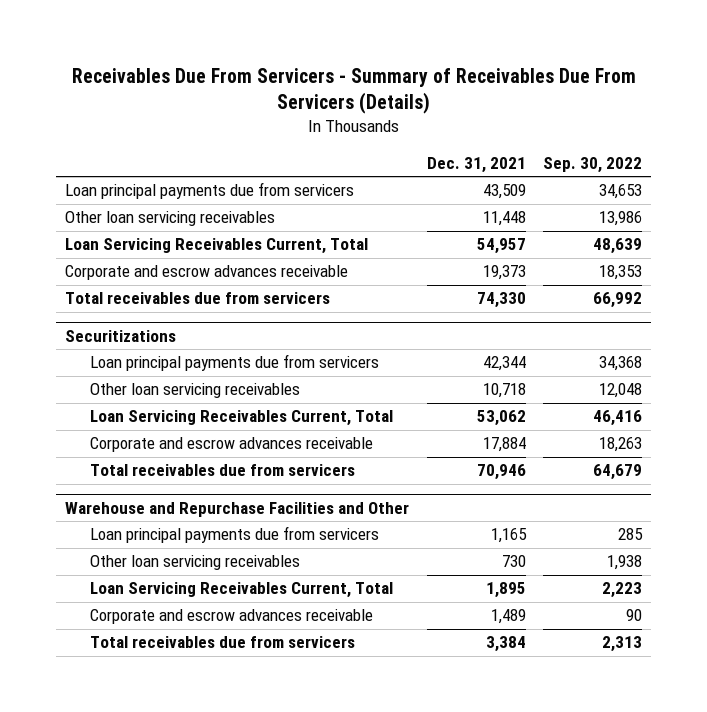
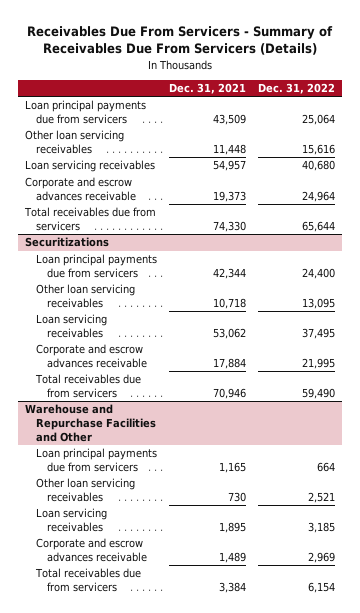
- | Dec. 31, 2021 | Sep. 30, 2022
+ | Dec. 31, 2021 | Dec. 31, 2022
- Loan Servicing Receivables Current, Total | 54,957 | 48,639
+ Loan servicing receivables | 54,957 | 40,680
@ Securitizations
- Loan Servicing Receivables Current, Total | 53,062 | 46,416
+ Loan servicing receivables | 53,062 | 37,495
@ Warehouse and Repurchase Facilities and Other
- Loan Servicing Receivables Current, Total | 1,895 | 2,223
+ Loan servicing receivables | 1,895 | 3,185

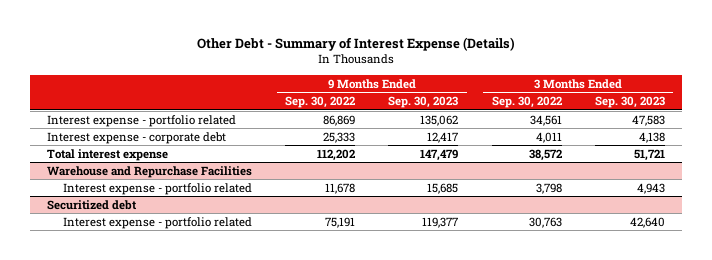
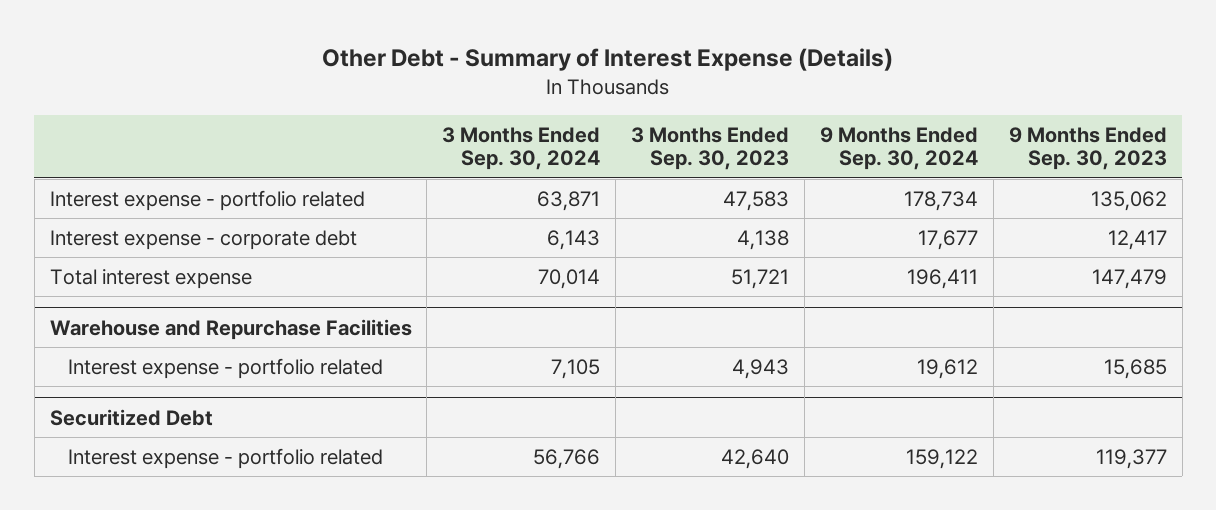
- | 9 Months Ended Sep. 30, 2022 | 9 Months Ended Sep. 30, 2023 | 3 Months Ended Sep. 30, 2022 | 3 Months Ended Sep. 30, 2023
+ | 3 Months Ended Sep. 30, 2024 | 3 Months Ended Sep. 30, 2023 | 9 Months Ended Sep. 30, 2024 | 9 Months Ended Sep. 30, 2023
- Securitized debt
+ Securitized Debt

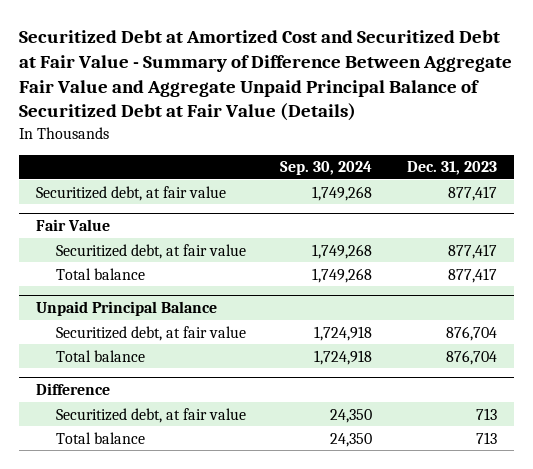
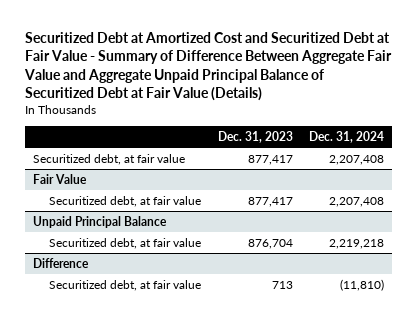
- | Sep. 30, 2024 | Dec. 31, 2023
+ | Dec. 31, 2023 | Dec. 31, 2024
@ Fair Value
- Total balance | 1,749,268 | 877,417
@ Unpaid Principal Balance
- Total balance | 1,724,918 | 876,704
@ Difference
- Total balance | 24,350 | 713

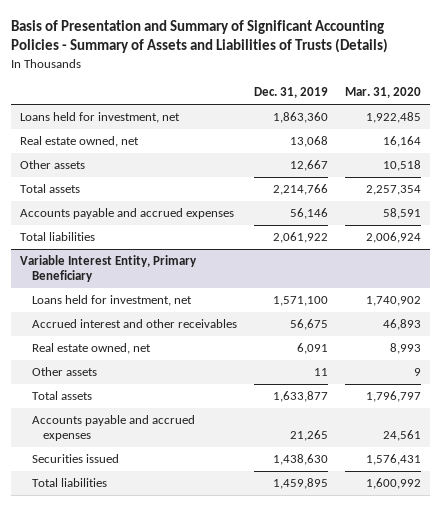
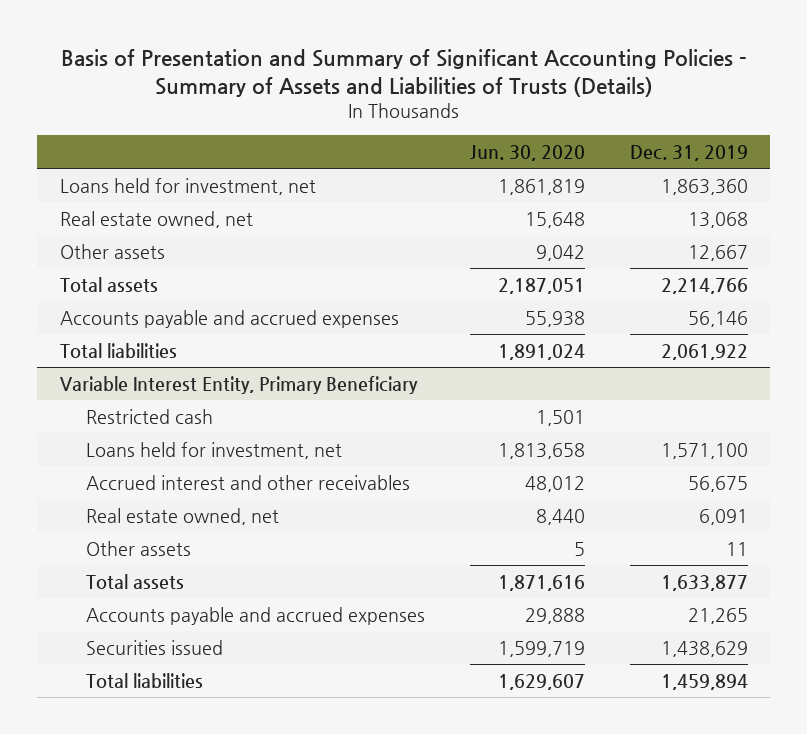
- | Dec. 31, 2019 | Mar. 31, 2020
+ | Jun. 30, 2020 | Dec. 31, 2019
@ Variable Interest Entity, Primary Beneficiary
+ Restricted cash | 1,501 |
- Securities issued | 1,438,630 | 1,576,431
- Total liabilities | 1,459,895 | 1,600,992
+ Securities issued | 1,599,719 | 1,438,629
+ Total liabilities | 1,629,607 | 1,459,894

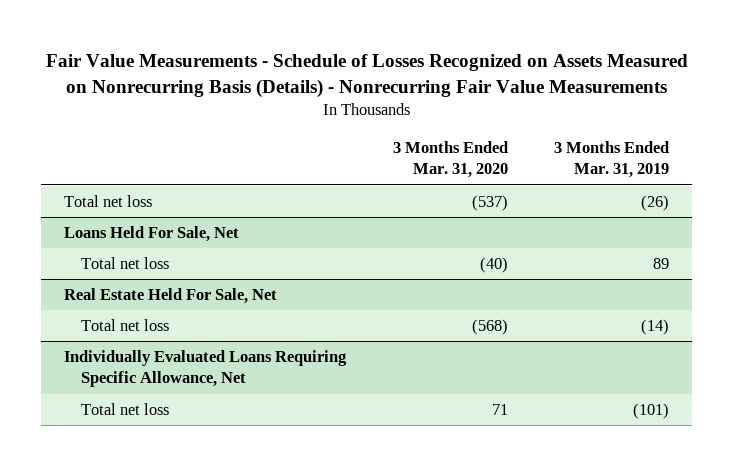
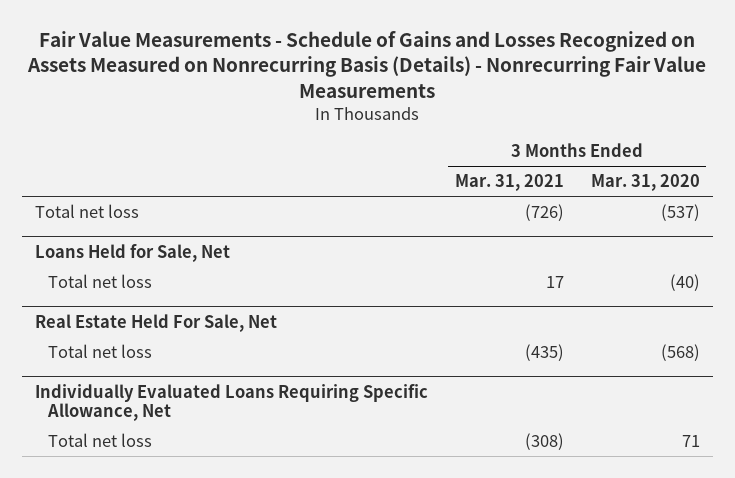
- Fair Value Measurements - Schedule of Losses Recognized on Assets Measured on Nonrecurring Basis (Details) - Nonrecurring Fair Value Measurements
+ Fair Value Measurements - Schedule of Gains and Losses Recognized on Assets Measured on Nonrecurring Basis (Details) - Nonrecurring Fair Value Measurements
- | 3 Months Ended Mar. 31, 2020 | 3 Months Ended Mar. 31, 2019
+ | 3 Months Ended Mar. 31, 2021 | 3 Months Ended Mar. 31, 2020
- Loans Held For Sale, Net
+ Loans Held for Sale, Net

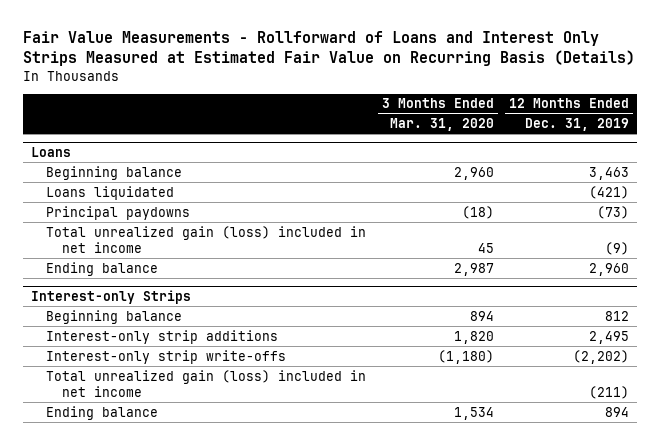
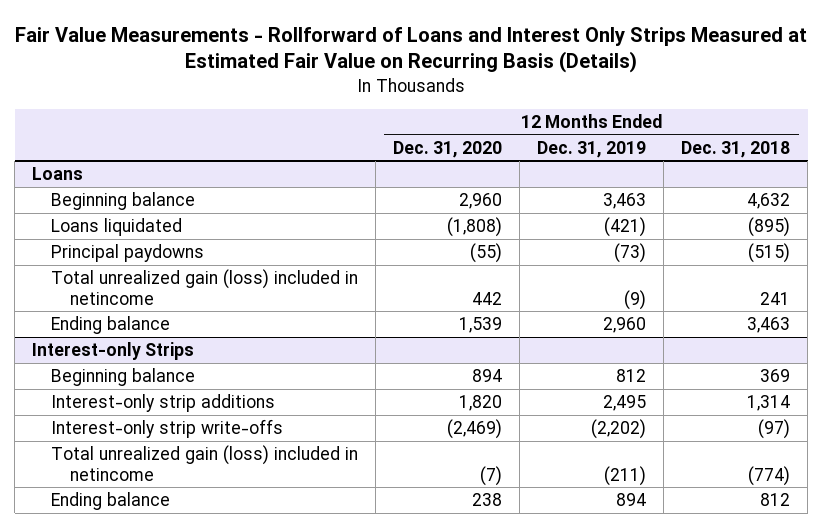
- | 3 Months Ended Mar. 31, 2020 | 12 Months Ended Dec. 31, 2019
+ | 12 Months Ended Dec. 31, 2020 | 12 Months Ended Dec. 31, 2019 | 12 Months Ended Dec. 31, 2018
@ Loans
- Total unrealized gain (loss) included in net income | 45 | (9)
+ Total unrealized gain (loss) included in netincome | 442 | (9) | 241
@ Interest-only Strips
- Total unrealized gain (loss) included in net income | | (211)
+ Total unrealized gain (loss) included in netincome | (7) | (211) | (774)

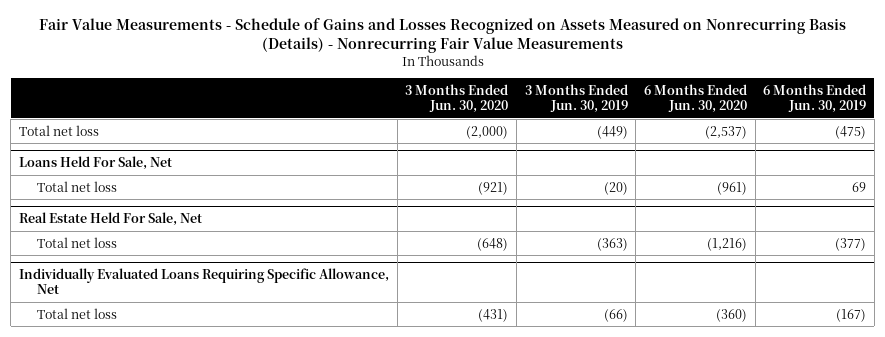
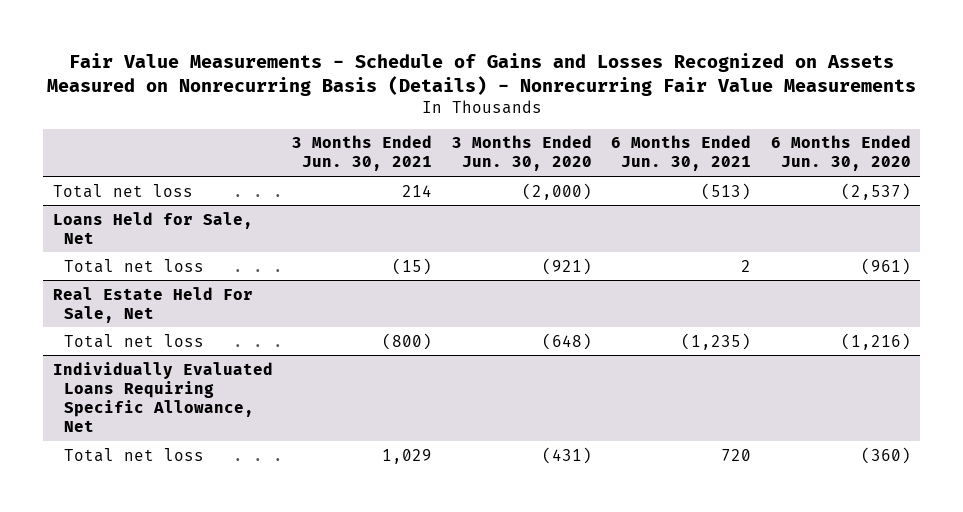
- | 3 Months Ended Jun. 30, 2020 | 3 Months Ended Jun. 30, 2019 | 6 Months Ended Jun. 30, 2020 | 6 Months Ended Jun. 30, 2019
+ | 3 Months Ended Jun. 30, 2021 | 3 Months Ended Jun. 30, 2020 | 6 Months Ended Jun. 30, 2021 | 6 Months Ended Jun. 30, 2020
- Loans Held For Sale, Net
+ Loans Held for Sale, Net

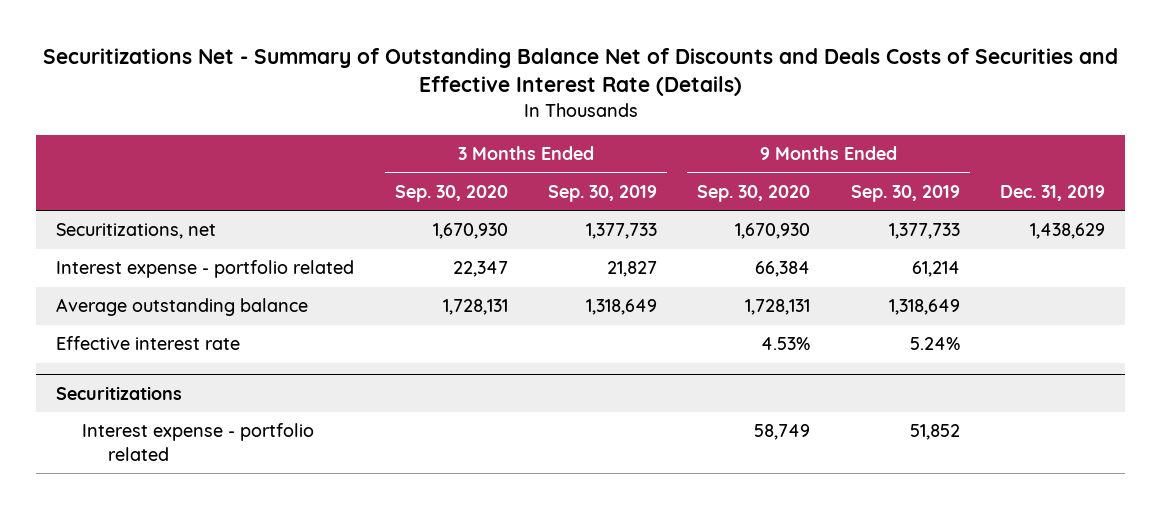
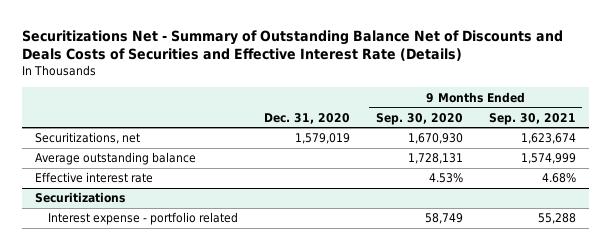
- | 3 Months Ended Sep. 30, 2020 | 3 Months Ended Sep. 30, 2019 | 9 Months Ended Sep. 30, 2020 | 9 Months Ended Sep. 30, 2019 | Dec. 31, 2019
+ | Dec. 31, 2020 | 9 Months Ended Sep. 30, 2020 | 9 Months Ended Sep. 30, 2021
- Interest expense - portfolio related | 22,347 | 21,827 | 66,384 | 61,214 |

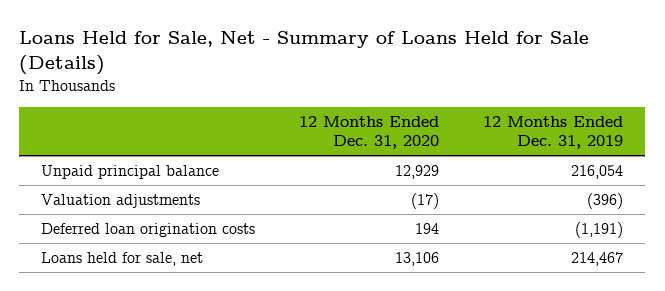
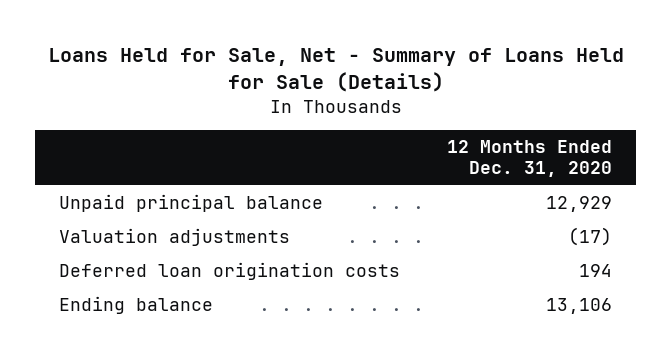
- | 12 Months Ended Dec. 31, 2020 | 12 Months Ended Dec. 31, 2019
+ | 12 Months Ended Dec. 31, 2020
- Loans held for sale, net | 13,106 | 214,467
+ Ending balance | 13,106

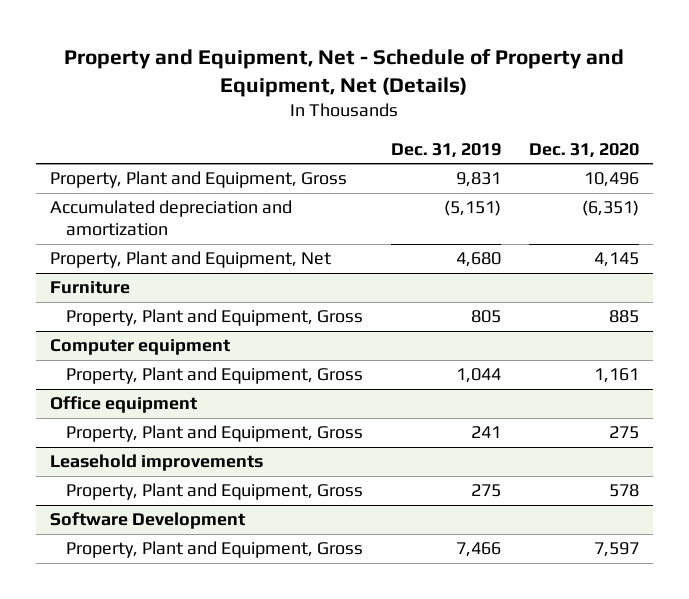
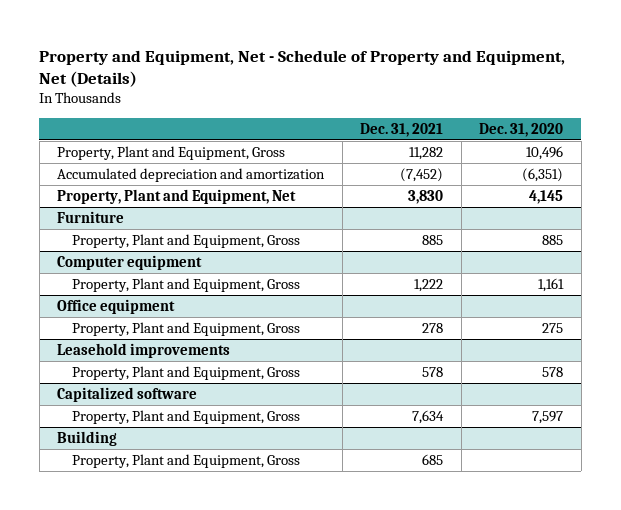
- | Dec. 31, 2019 | Dec. 31, 2020
+ | Dec. 31, 2021 | Dec. 31, 2020
- Software Development
+ Capitalized software
+ Building
+ Property, Plant and Equipment, Gross | 685 |

